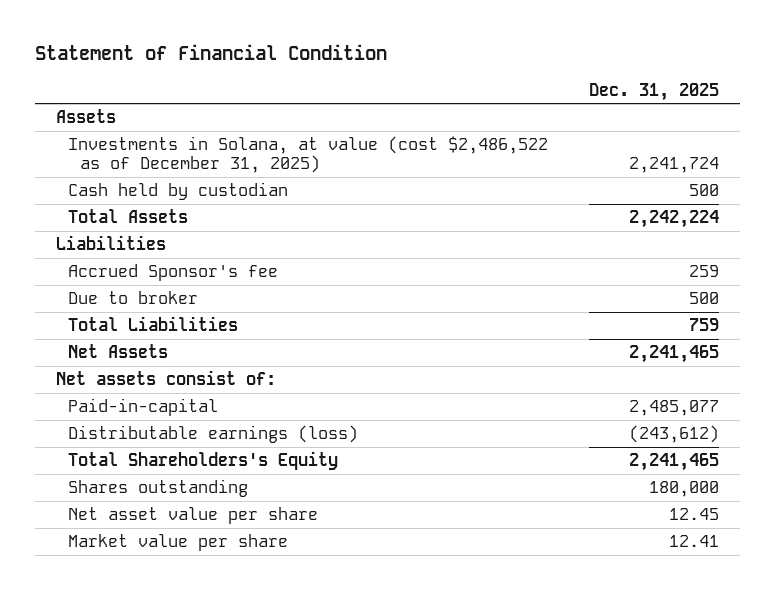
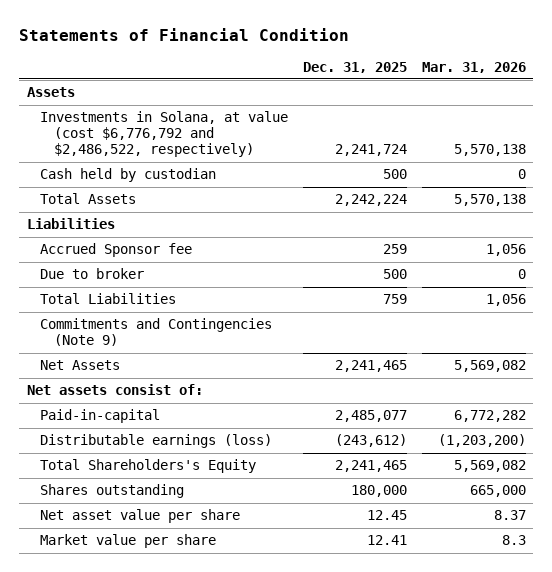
- Statement of Financial Condition
+ Statements of Financial Condition
- | Dec. 31, 2025
+ | Dec. 31, 2025 | Mar. 31, 2026
- Investments in Solana, at value (cost $2,486,522 as of December 31, 2025) | 2,241,724
+ Investments in Solana, at value (cost $6,776,792 and $2,486,522, respectively) | 2,241,724 | 5,570,138
- Accrued Sponsor's fee | 259
+ Accrued Sponsor fee | 259 | 1,056
+ Commitments and Contingencies (Note 9)

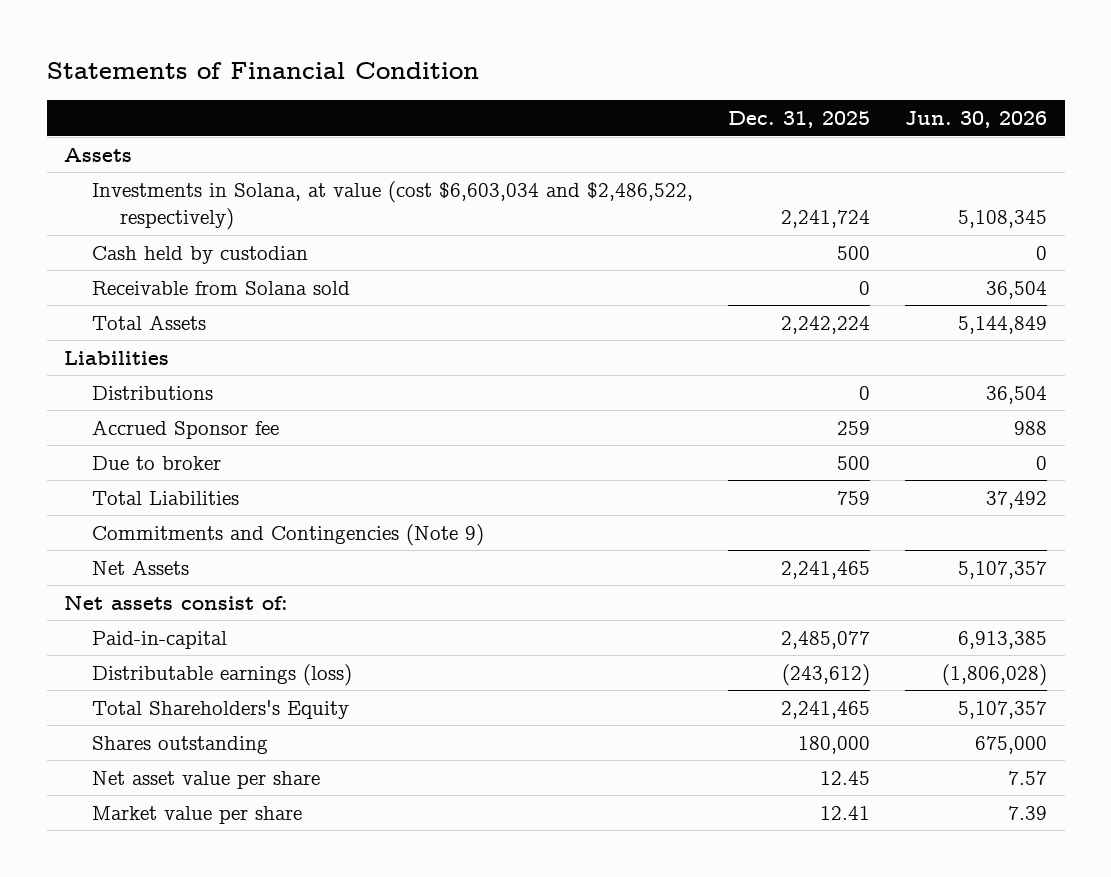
- | Dec. 31, 2025 | Mar. 31, 2026
+ | Dec. 31, 2025 | Jun. 30, 2026
- Investments in Solana, at value (cost $6,776,792 and $2,486,522, respectively) | 2,241,724 | 5,570,138
+ Investments in Solana, at value (cost $6,603,034 and $2,486,522, respectively) | 2,241,724 | 5,108,345
+ Receivable from Solana sold | 0 | 36,504
+ Distributions | 0 | 36,504

